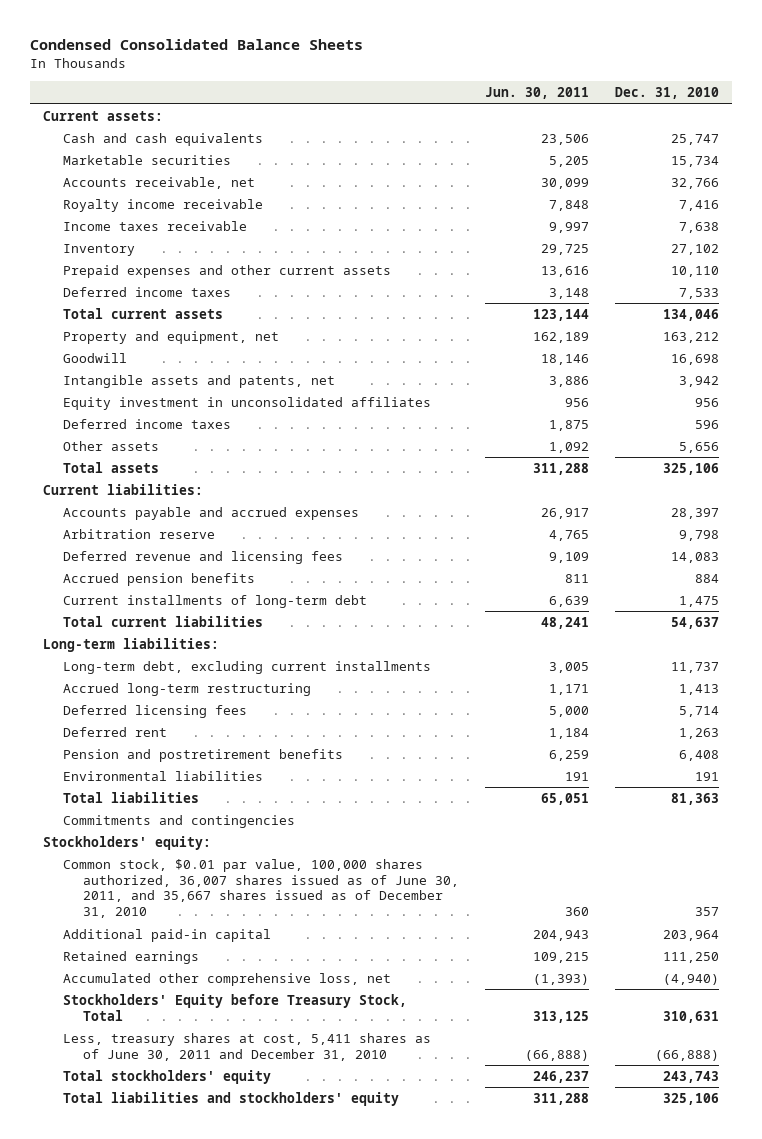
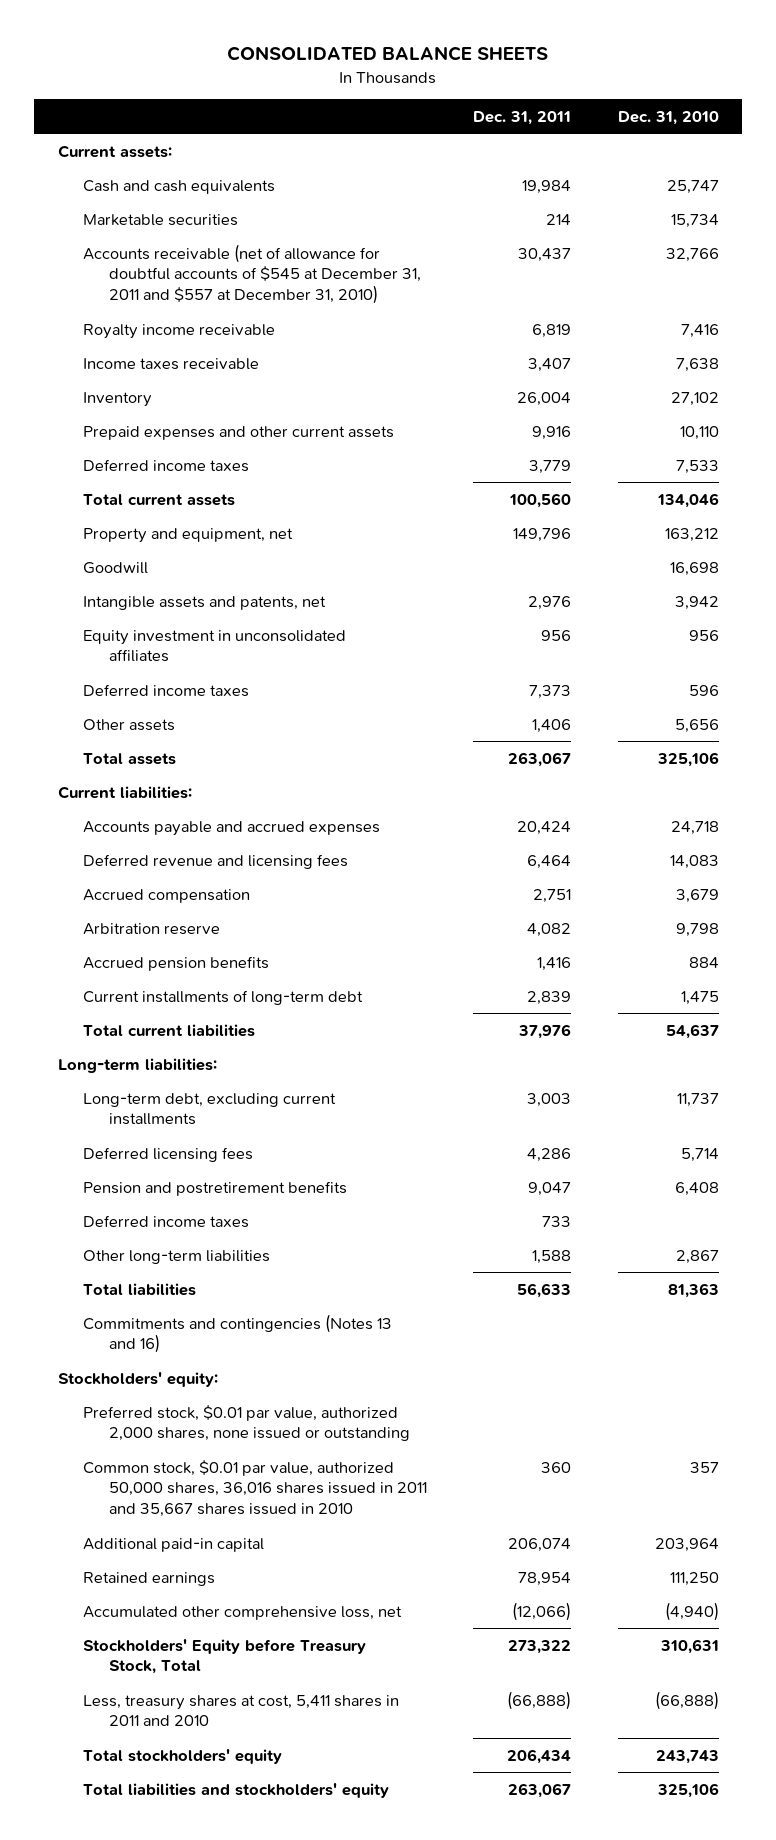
- Condensed Consolidated Balance Sheets
+ CONSOLIDATED BALANCE SHEETS
- | Jun. 30, 2011 | Dec. 31, 2010
+ | Dec. 31, 2011 | Dec. 31, 2010
- Accounts receivable, net | 30,099 | 32,766
+ Accounts receivable (net of allowance for doubtful accounts of $545 at December 31, 2011 and $557 at December 31, 2010) | 30,437 | 32,766
- Accounts payable and accrued expenses | 26,917 | 28,397
+ Accounts payable and accrued expenses | 20,424 | 24,718
+ Accrued compensation | 2,751 | 3,679
moved down: Arbitration reserve | 4,082 | 9,798
- Accrued long-term restructuring | 1,171 | 1,413
- Deferred rent | 1,184 | 1,263
- Environmental liabilities | 191 | 191
+ Deferred income taxes | 733 |
+ Other long-term liabilities | 1,588 | 2,867
- Commitments and contingencies
+ Commitments and contingencies (Notes 13 and 16)
- Common stock, $0.01 par value, 100,000 shares authorized, 36,007 shares issued as of June 30, 2011, and 35,667 shares issued as of December 31, 2010 | 360 | 357
+ Preferred stock, $0.01 par value, authorized 2,000 shares, none issued or outstanding
+ Common stock, $0.01 par value, authorized 50,000 shares, 36,016 shares issued in 2011 and 35,667 shares issued in 2010 | 360 | 357
- Less, treasury shares at cost, 5,411 shares as of June 30, 2011 and December 31, 2010 | (66,888) | (66,888)
+ Less, treasury shares at cost, 5,411 shares in 2011 and 2010 | (66,888) | (66,888)

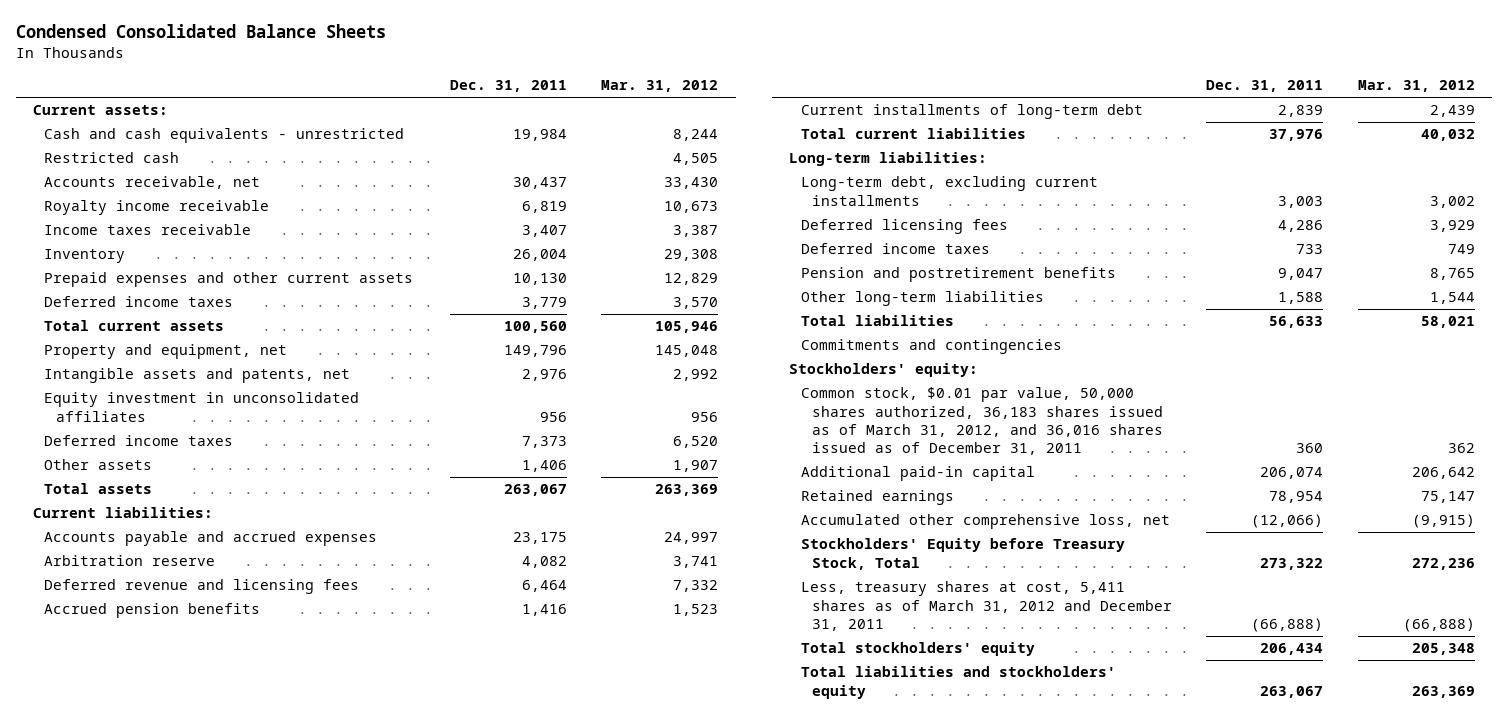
- CONSOLIDATED BALANCE SHEETS
+ Condensed Consolidated Balance Sheets
- | Dec. 31, 2011 | Dec. 31, 2010
+ | Dec. 31, 2011 | Mar. 31, 2012
- Cash and cash equivalents | 19,984 | 25,747
- Marketable securities | 214 | 15,734
- Accounts receivable (net of allowance for doubtful accounts of $545 at December 31, 2011 and $557 at December 31, 2010) | 30,437 | 32,766
+ Cash and cash equivalents - unrestricted | 19,984 | 8,244
+ Restricted cash | | 4,505
+ Accounts receivable, net | 30,437 | 33,430
- Prepaid expenses and other current assets | 9,916 | 10,110
+ Prepaid expenses and other current assets | 10,130 | 12,829
- Goodwill | | 16,698
- Accounts payable and accrued expenses | 20,424 | 24,718
- Accrued compensation | 2,751 | 3,679
+ Accounts payable and accrued expenses | 23,175 | 24,997
moved down: Deferred revenue and licensing fees | 6,464 | 7,332
moved down: Pension and postretirement benefits | 9,047 | 8,765
- Commitments and contingencies (Notes 13 and 16)
+ Commitments and contingencies
- Preferred stock, $0.01 par value, authorized 2,000 shares, none issued or outstanding
- Common stock, $0.01 par value, authorized 50,000 shares, 36,016 shares issued in 2011 and 35,667 shares issued in 2010 | 360 | 357
+ Common stock, $0.01 par value, 50,000 shares authorized, 36,183 shares issued as of March 31, 2012, and 36,016 shares issued as of December 31, 2011 | 360 | 362
- Less, treasury shares at cost, 5,411 shares in 2011 and 2010 | (66,888) | (66,888)
+ Less, treasury shares at cost, 5,411 shares as of March 31, 2012 and December 31, 2011 | (66,888) | (66,888)

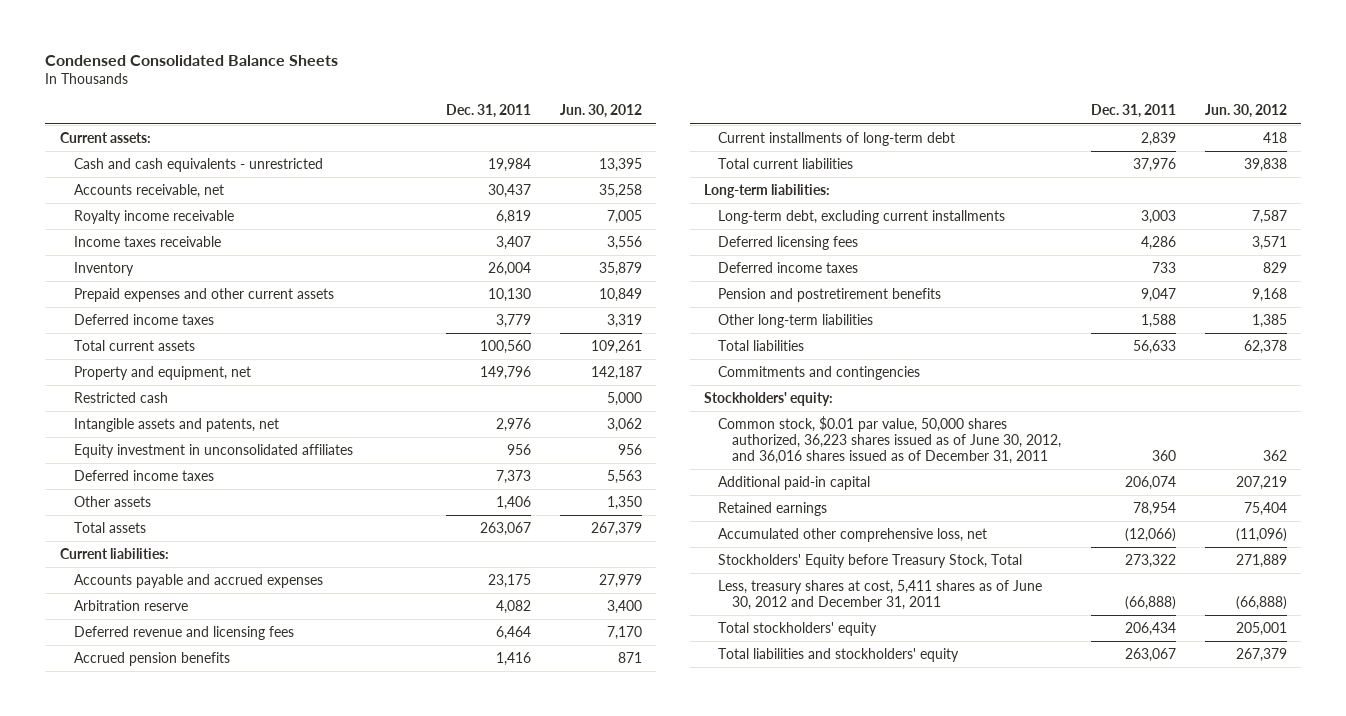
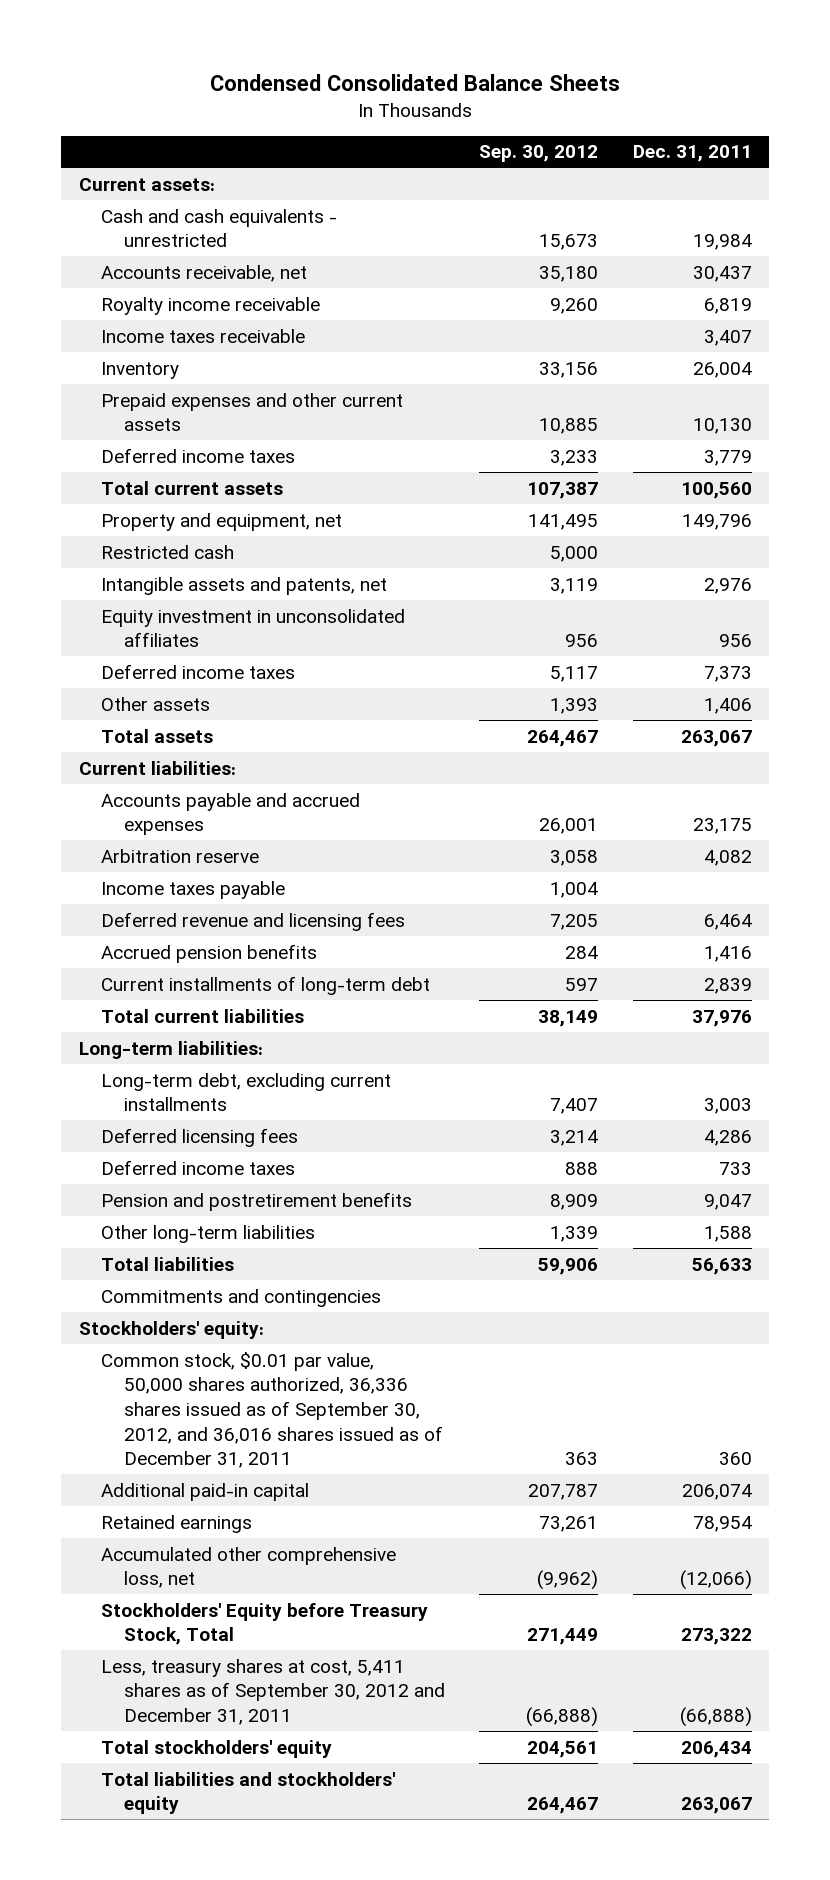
- | Dec. 31, 2011 | Jun. 30, 2012
+ | Sep. 30, 2012 | Dec. 31, 2011
+ Income taxes payable | 1,004 |
- Common stock, $0.01 par value, 50,000 shares authorized, 36,223 shares issued as of June 30, 2012, and 36,016 shares issued as of December 31, 2011 | 360 | 362
+ Common stock, $0.01 par value, 50,000 shares authorized, 36,336 shares issued as of September 30, 2012, and 36,016 shares issued as of December 31, 2011 | 363 | 360
- Less, treasury shares at cost, 5,411 shares as of June 30, 2012 and December 31, 2011 | (66,888) | (66,888)
+ Less, treasury shares at cost, 5,411 shares as of September 30, 2012 and December 31, 2011 | (66,888) | (66,888)

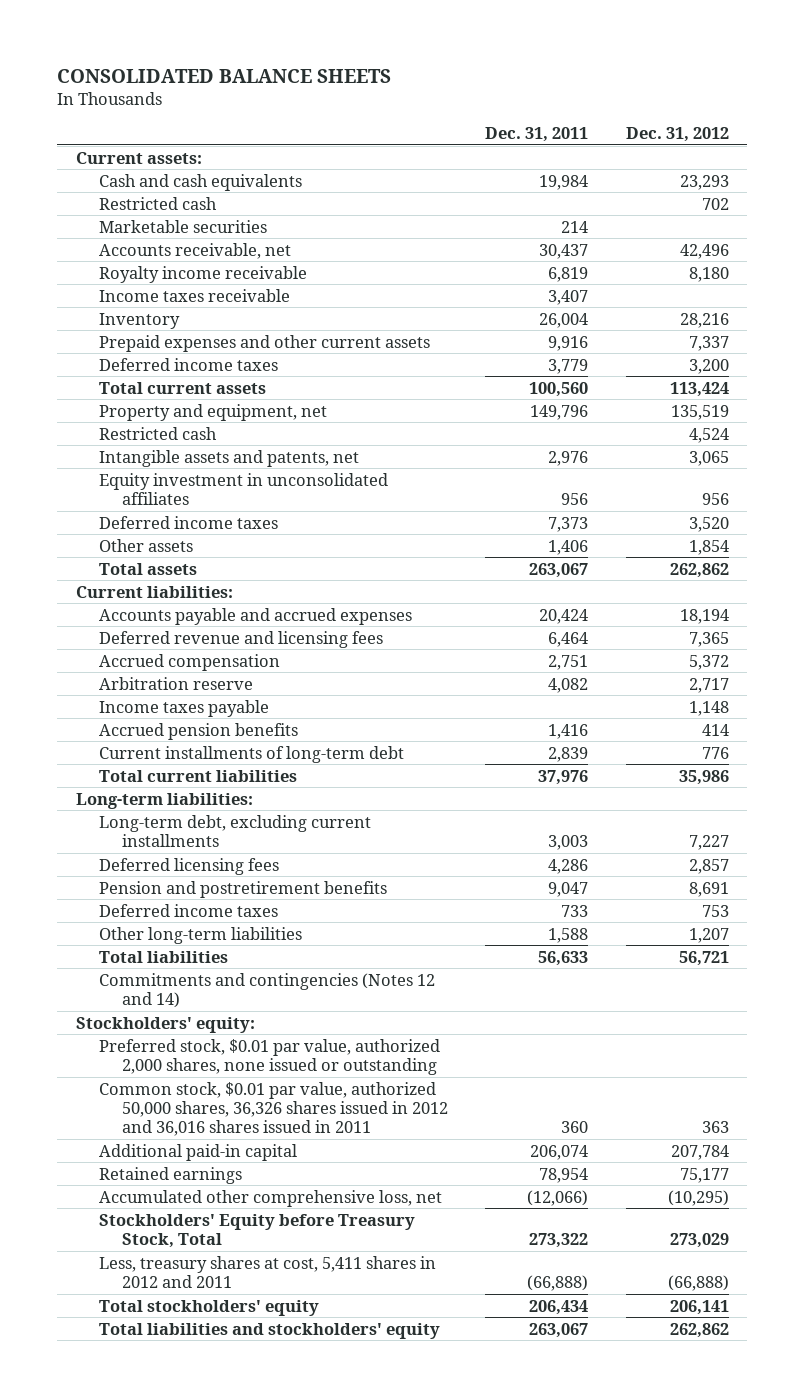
- Condensed Consolidated Balance Sheets
+ CONSOLIDATED BALANCE SHEETS
- | Sep. 30, 2012 | Dec. 31, 2011
+ | Dec. 31, 2011 | Dec. 31, 2012
- Cash and cash equivalents - unrestricted | 15,673 | 19,984
+ Cash and cash equivalents | 19,984 | 23,293
+ Restricted cash | | 702
+ Marketable securities | 214 |
- Prepaid expenses and other current assets | 10,885 | 10,130
+ Prepaid expenses and other current assets | 9,916 | 7,337
- Accounts payable and accrued expenses | 26,001 | 23,175
+ Accounts payable and accrued expenses | 20,424 | 18,194
moved up: Deferred revenue and licensing fees | 6,464 | 7,365
+ Accrued compensation | 2,751 | 5,372
moved down: Deferred income taxes | 733 | 753
- Commitments and contingencies
+ Commitments and contingencies (Notes 12 and 14)
- Common stock, $0.01 par value, 50,000 shares authorized, 36,336 shares issued as of September 30, 2012, and 36,016 shares issued as of December 31, 2011 | 363 | 360
+ Preferred stock, $0.01 par value, authorized 2,000 shares, none issued or outstanding
+ Common stock, $0.01 par value, authorized 50,000 shares, 36,326 shares issued in 2012 and 36,016 shares issued in 2011 | 360 | 363
- Less, treasury shares at cost, 5,411 shares as of September 30, 2012 and December 31, 2011 | (66,888) | (66,888)
+ Less, treasury shares at cost, 5,411 shares in 2012 and 2011 | (66,888) | (66,888)

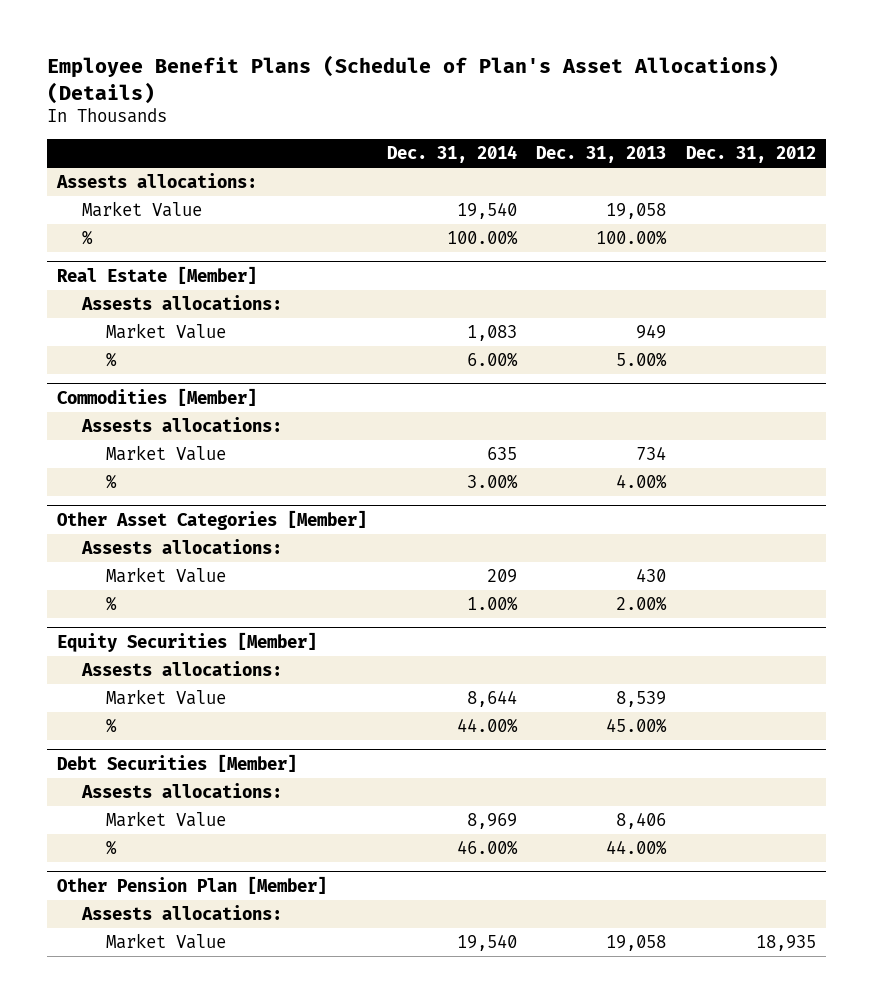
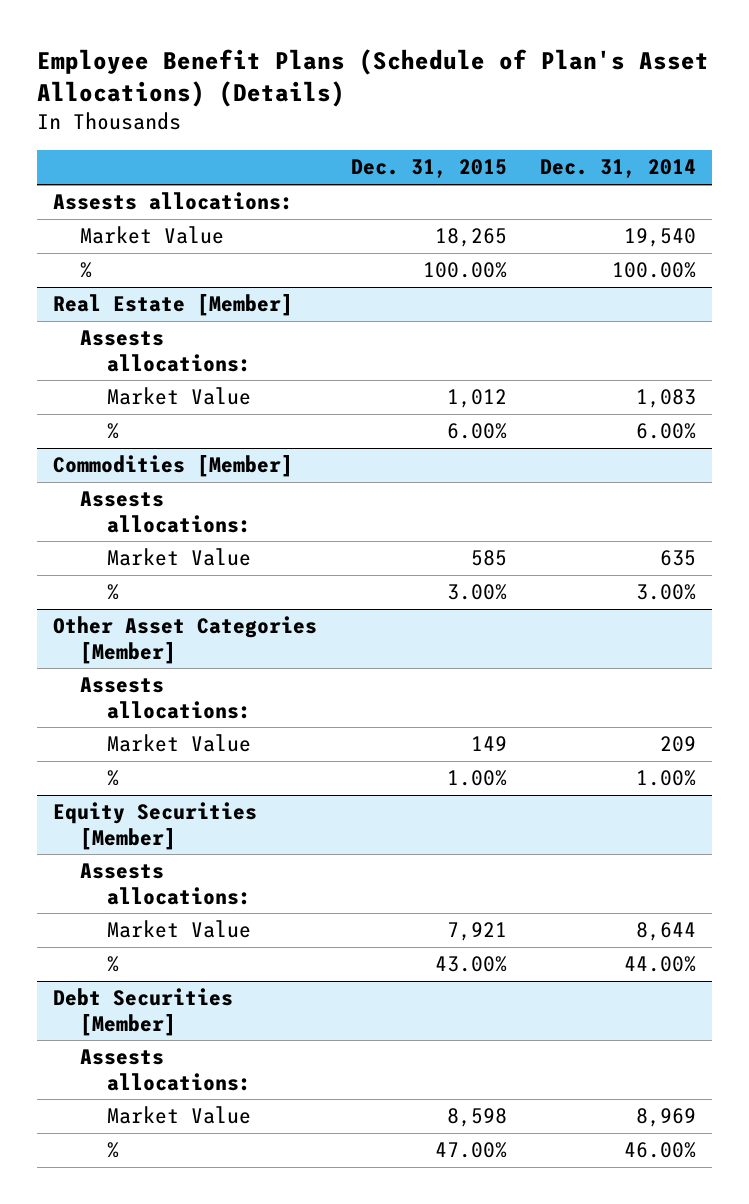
- | Dec. 31, 2014 | Dec. 31, 2013 | Dec. 31, 2012
+ | Dec. 31, 2015 | Dec. 31, 2014
- Other Pension Plan [Member]
- Assests allocations:
- Market Value | 19,540 | 19,058 | 18,935

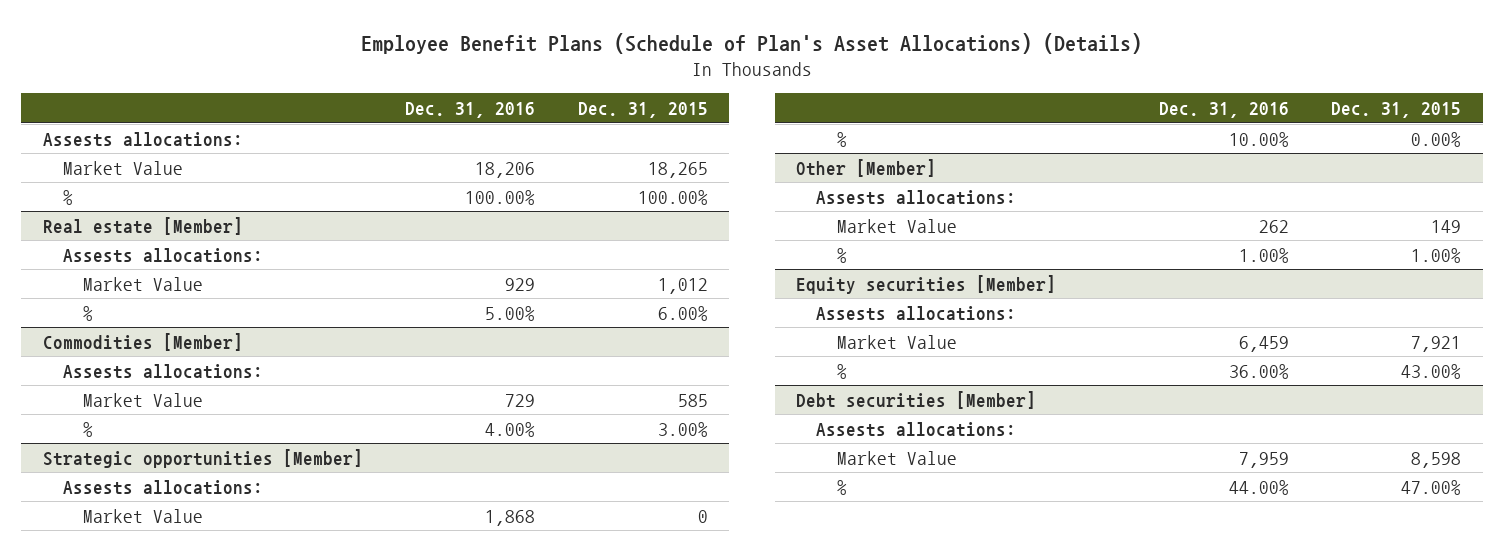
- | Dec. 31, 2015 | Dec. 31, 2014
+ | Dec. 31, 2016 | Dec. 31, 2015
- Real Estate [Member]
+ Real estate [Member]
- Other Asset Categories [Member]
+ Strategic opportunities [Member]
+ Market Value | 1,868 | 0
+ % | 10.00% | 0.00%
+ Other [Member]
+ Assests allocations:
- Equity Securities [Member]
+ Equity securities [Member]
- Debt Securities [Member]
+ Debt securities [Member]

